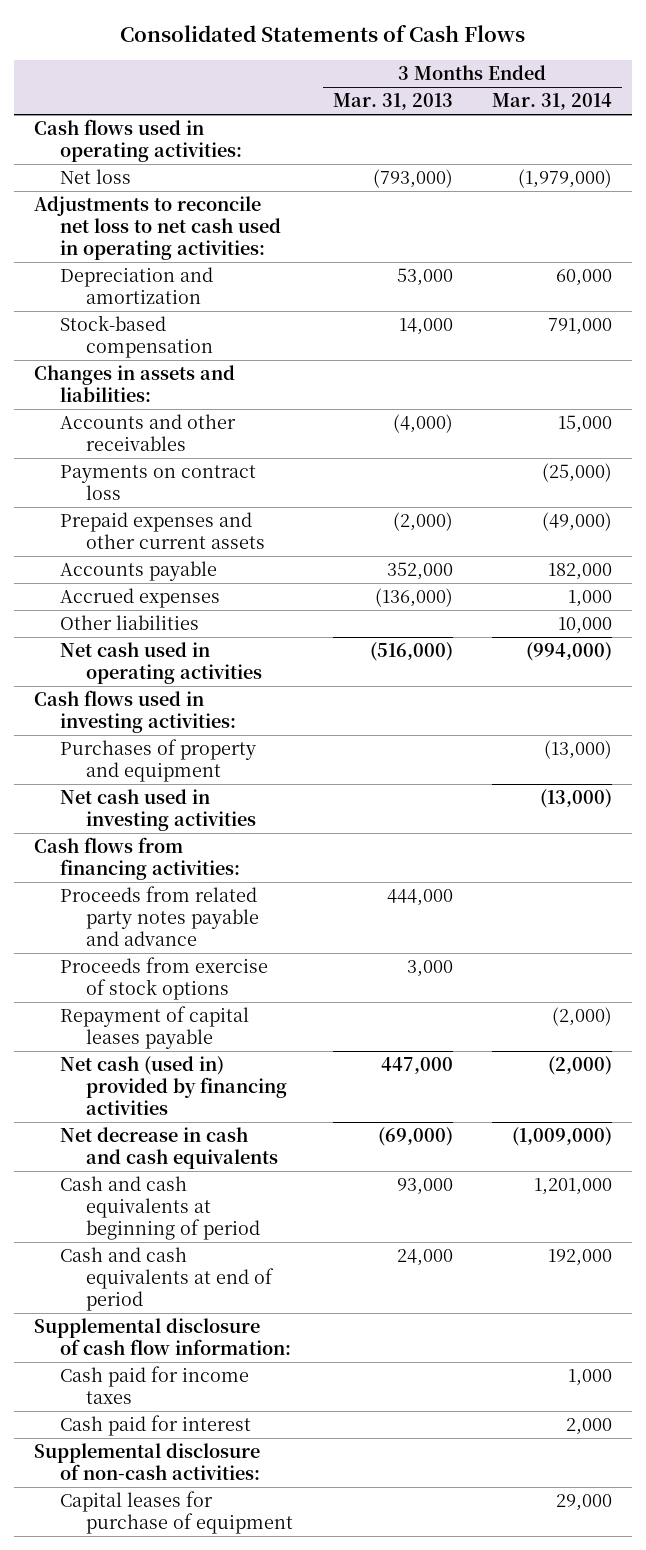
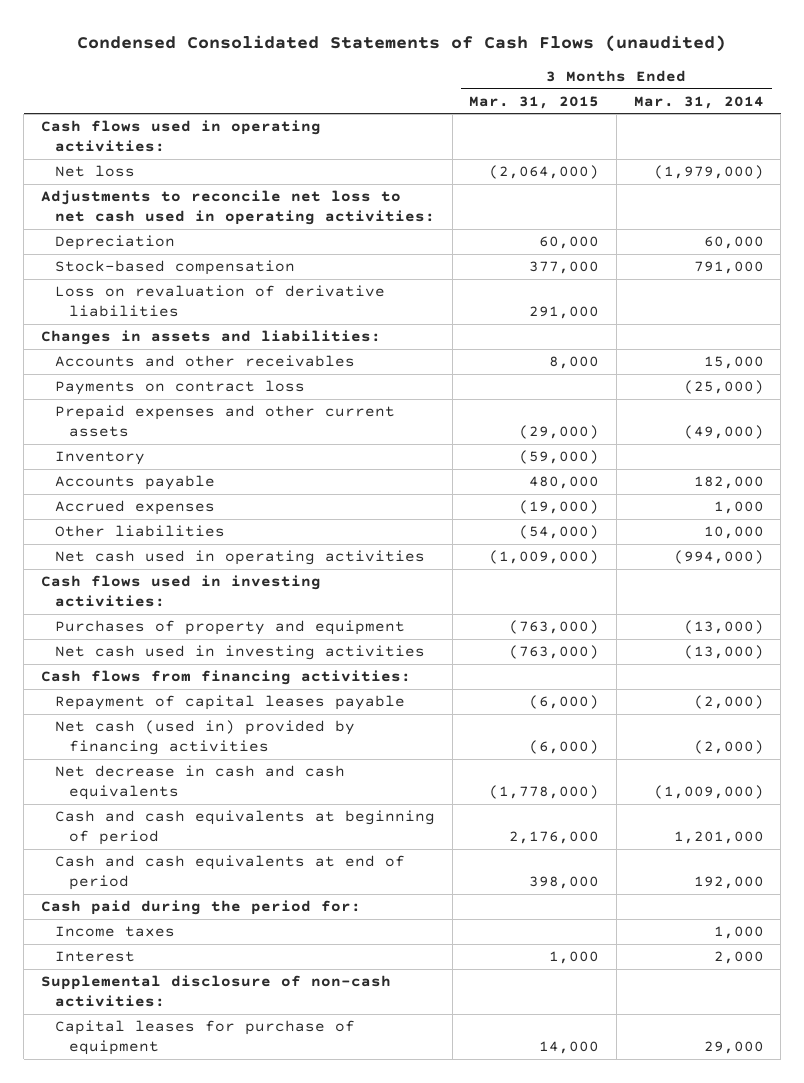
- Consolidated Statements of Cash Flows
+ Condensed Consolidated Statements of Cash Flows (unaudited)
- | 3 Months Ended Mar. 31, 2013 | 3 Months Ended Mar. 31, 2014
+ | 3 Months Ended Mar. 31, 2015 | 3 Months Ended Mar. 31, 2014
- Depreciation and amortization | 53,000 | 60,000
+ Depreciation | 60,000 | 60,000
+ Loss on revaluation of derivative liabilities | 291,000 |
+ Inventory | (59,000) |
- Proceeds from related party notes payable and advance | 444,000 |
- Proceeds from exercise of stock options | 3,000 |
- Supplemental disclosure of cash flow information:
- Cash paid for income taxes | | 1,000
- Cash paid for interest | | 2,000
+ Cash paid during the period for:
+ Income taxes | | 1,000
+ Interest | 1,000 | 2,000

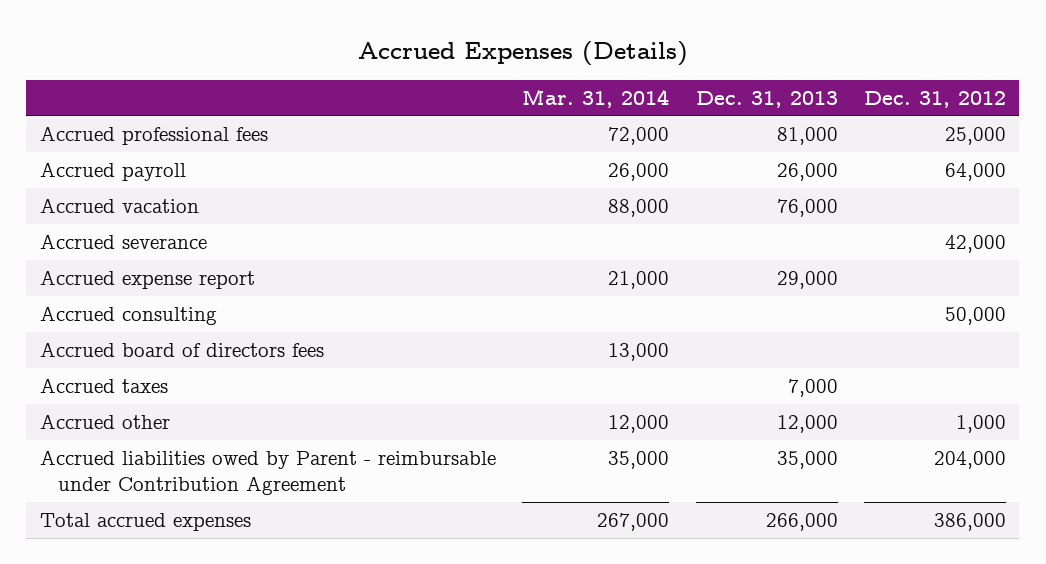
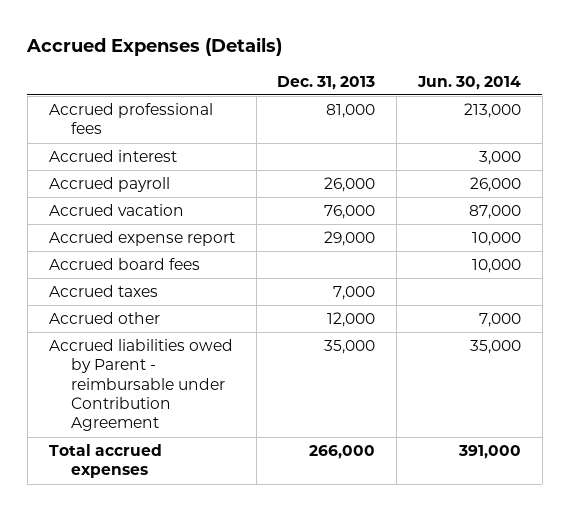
- | Mar. 31, 2014 | Dec. 31, 2013 | Dec. 31, 2012
+ | Dec. 31, 2013 | Jun. 30, 2014
+ Accrued interest | | 3,000
- Accrued severance | | | 42,000
- Accrued consulting | | | 50,000
- Accrued board of directors fees | 13,000 | |
+ Accrued board fees | | 10,000

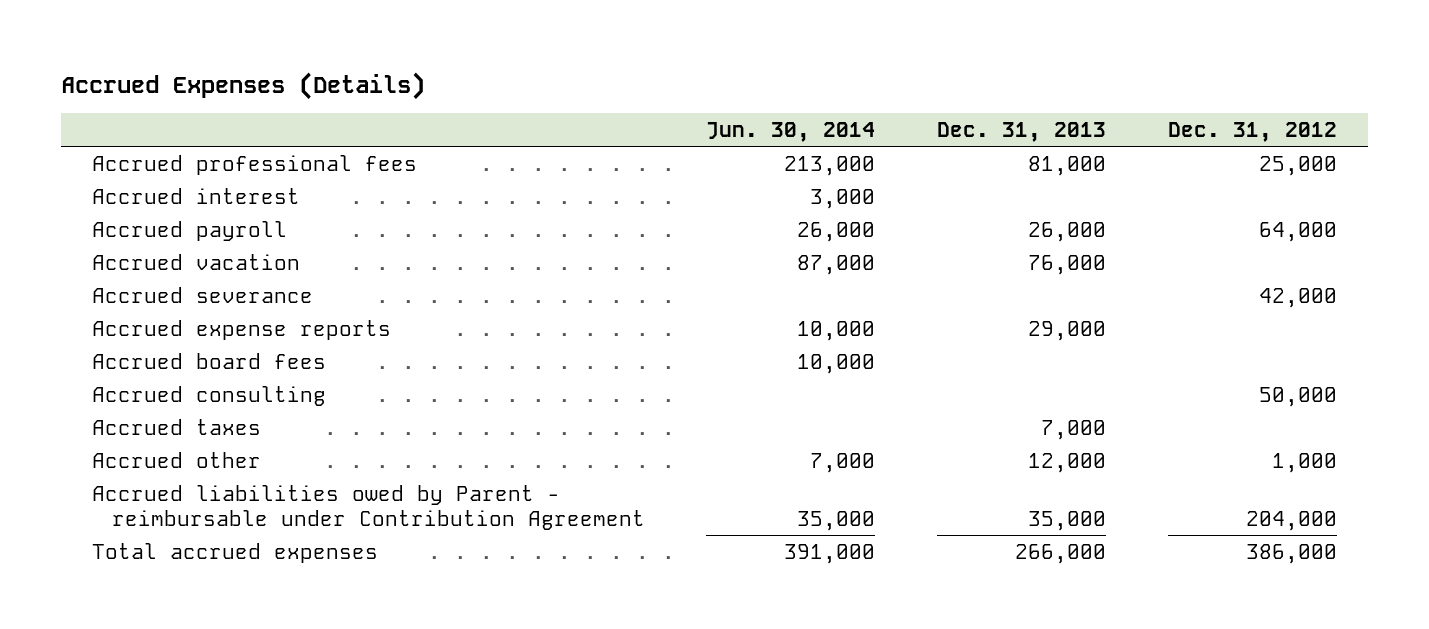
- | Dec. 31, 2013 | Jun. 30, 2014
+ | Jun. 30, 2014 | Dec. 31, 2013 | Dec. 31, 2012
- Accrued expense report | 29,000 | 10,000
+ Accrued severance | | | 42,000
+ Accrued expense reports | 10,000 | 29,000 |
+ Accrued consulting | | | 50,000

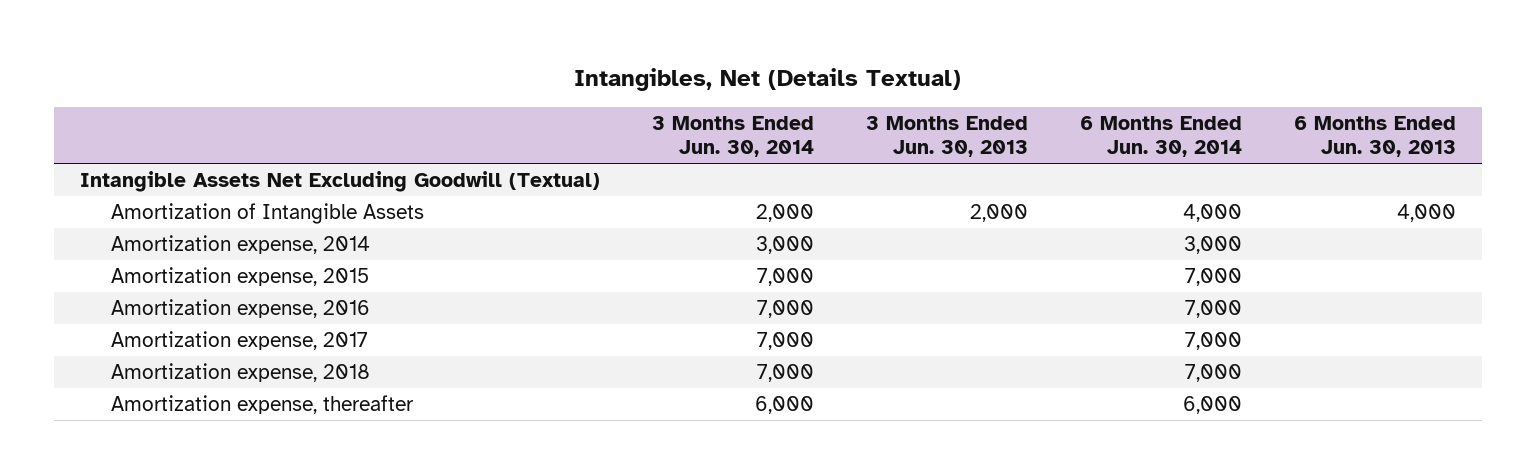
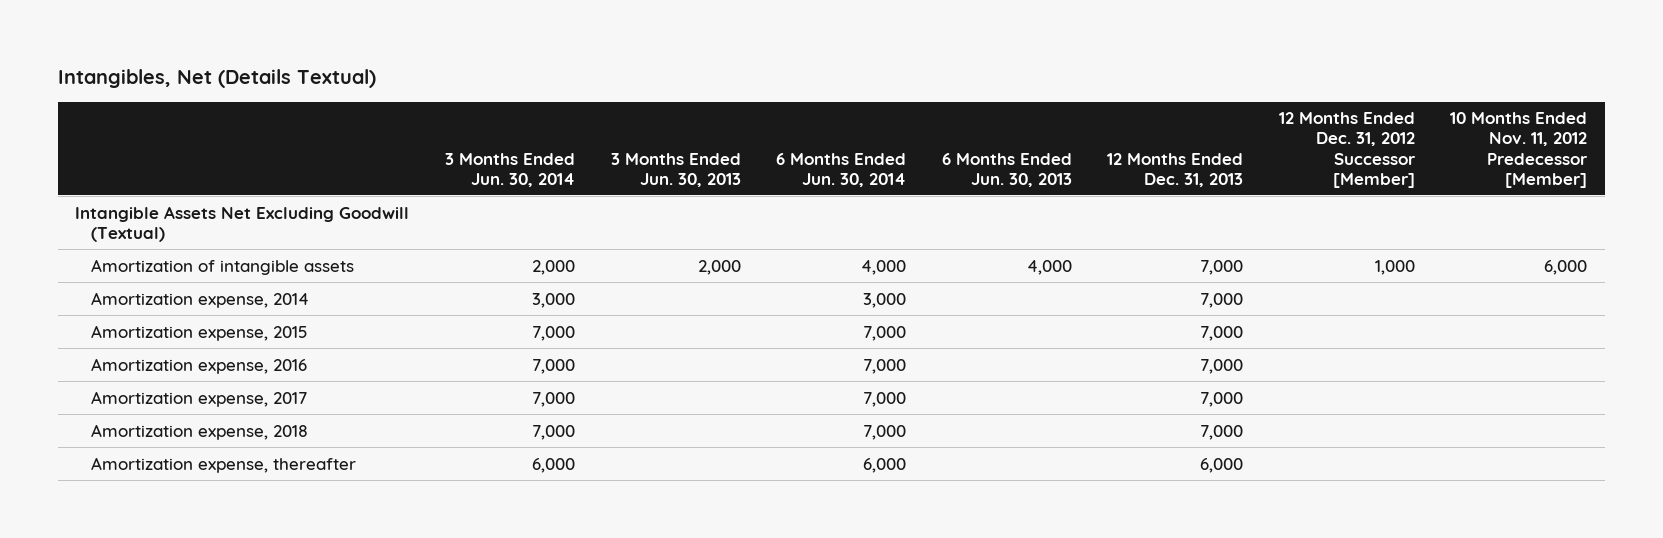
- | 3 Months Ended Jun. 30, 2014 | 3 Months Ended Jun. 30, 2013 | 6 Months Ended Jun. 30, 2014 | 6 Months Ended Jun. 30, 2013
+ | 3 Months Ended Jun. 30, 2014 | 3 Months Ended Jun. 30, 2013 | 6 Months Ended Jun. 30, 2014 | 6 Months Ended Jun. 30, 2013 | 12 Months Ended Dec. 31, 2013 | 12 Months Ended Dec. 31, 2012 Successor [Member] | 10 Months Ended Nov. 11, 2012 Predecessor [Member]
- Amortization of Intangible Assets | 2,000 | 2,000 | 4,000 | 4,000
+ Amortization of intangible assets | 2,000 | 2,000 | 4,000 | 4,000 | 7,000 | 1,000 | 6,000

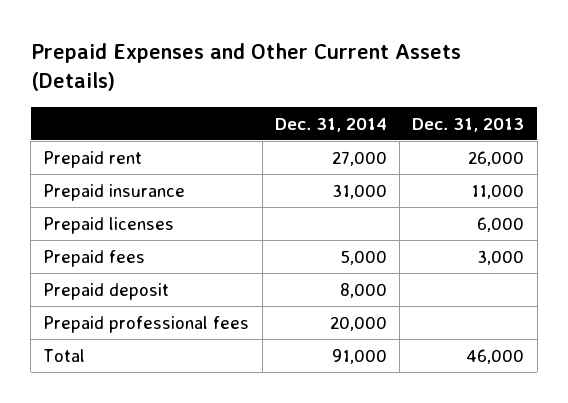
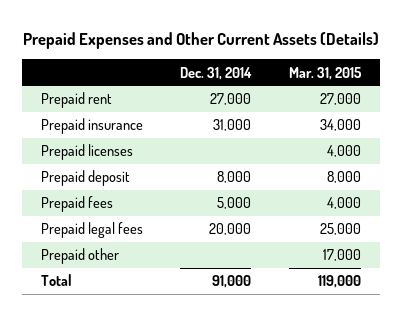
- | Dec. 31, 2014 | Dec. 31, 2013
+ | Dec. 31, 2014 | Mar. 31, 2015
- Prepaid professional fees | 20,000 |
moved down: Prepaid fees | 5,000 | 4,000
+ Prepaid legal fees | 20,000 | 25,000
+ Prepaid other | | 17,000

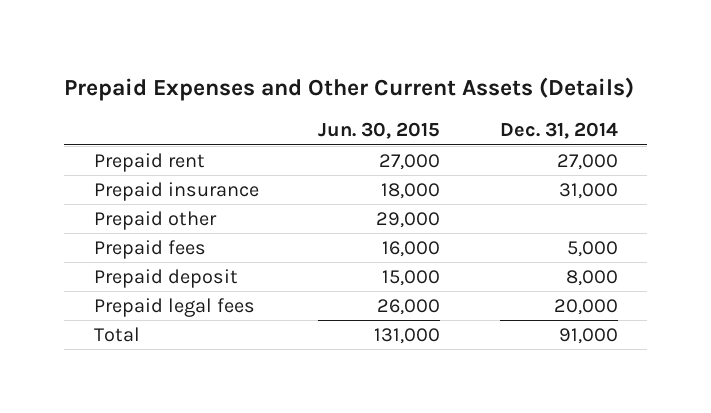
- | Dec. 31, 2014 | Mar. 31, 2015
+ | Jun. 30, 2015 | Dec. 31, 2014
- Prepaid licenses | | 4,000
moved up: Prepaid other | 29,000 |
moved down: Prepaid deposit | 15,000 | 8,000

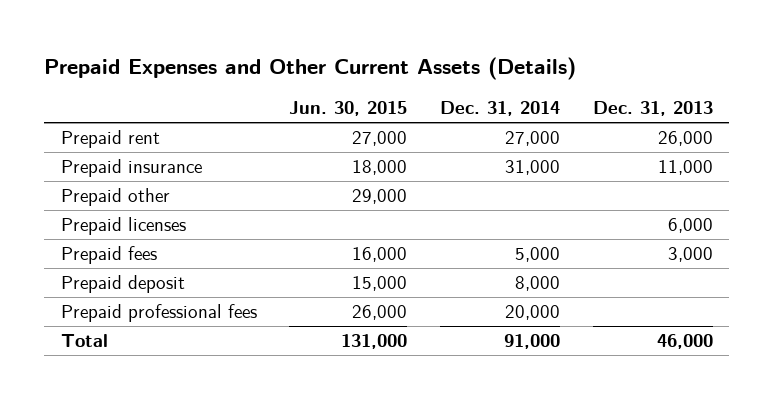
- | Jun. 30, 2015 | Dec. 31, 2014
+ | Jun. 30, 2015 | Dec. 31, 2014 | Dec. 31, 2013
+ Prepaid licenses | | | 6,000
- Prepaid legal fees | 26,000 | 20,000
+ Prepaid professional fees | 26,000 | 20,000 |

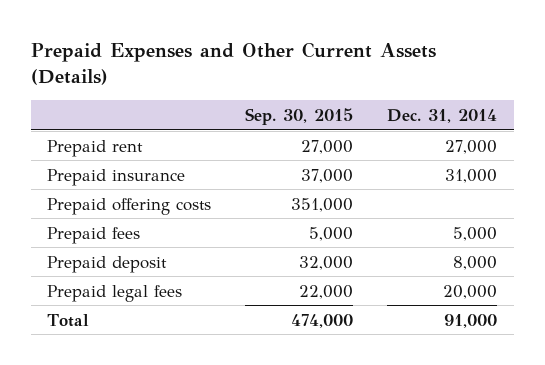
- | Jun. 30, 2015 | Dec. 31, 2014 | Dec. 31, 2013
+ | Sep. 30, 2015 | Dec. 31, 2014
- Prepaid other | 29,000 | |
- Prepaid licenses | | | 6,000
+ Prepaid offering costs | 351,000 |
- Prepaid professional fees | 26,000 | 20,000 |
+ Prepaid legal fees | 22,000 | 20,000

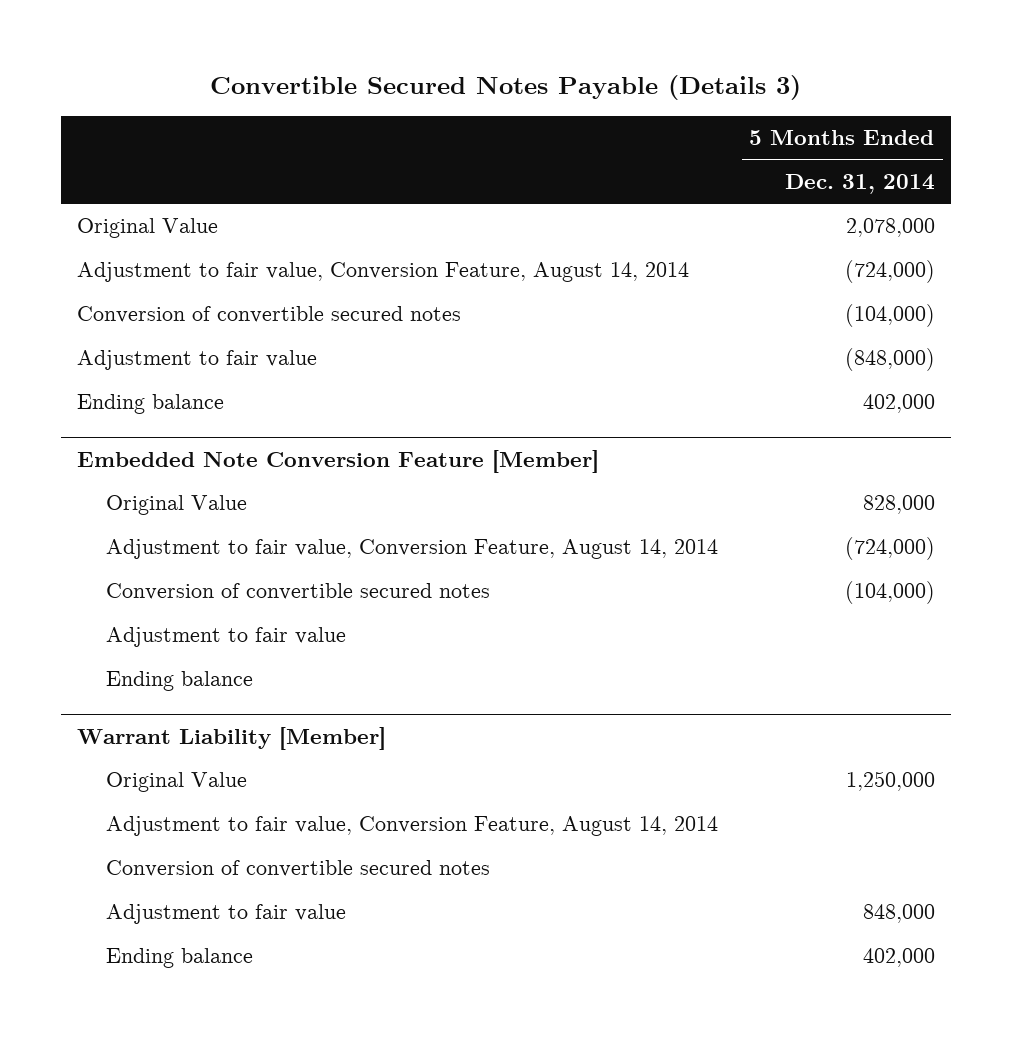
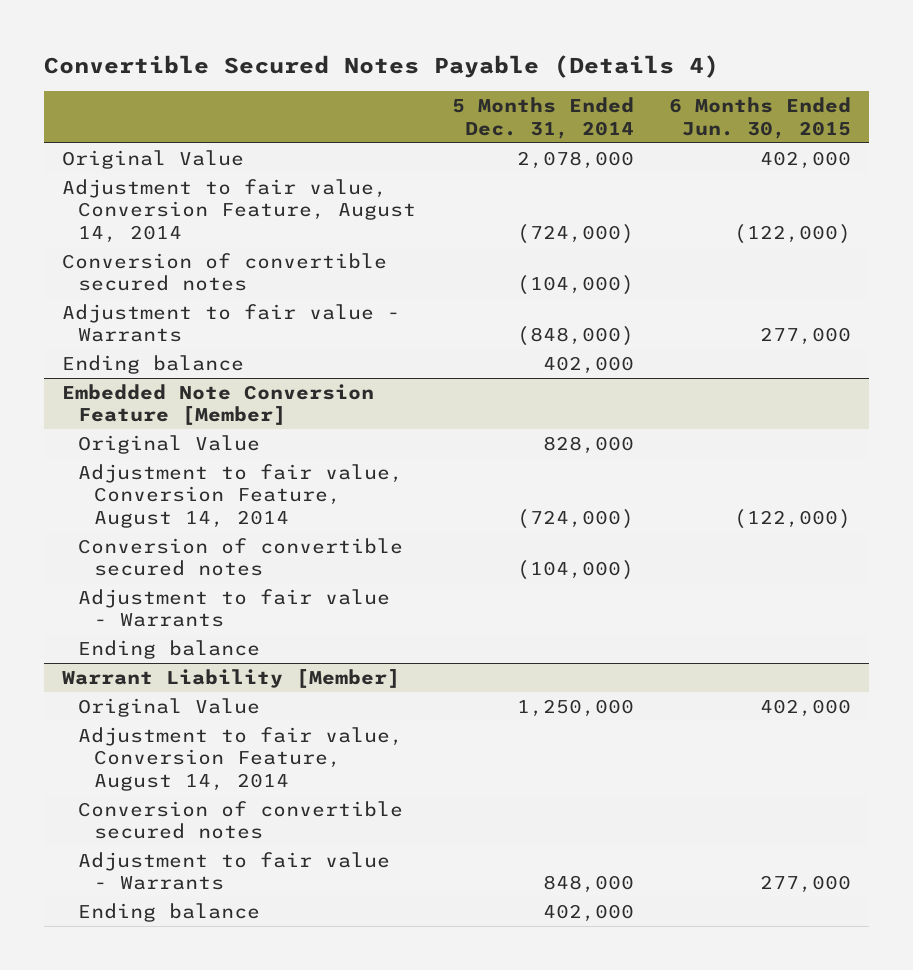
- Convertible Secured Notes Payable (Details 3)
+ Convertible Secured Notes Payable (Details 4)
- | 5 Months Ended Dec. 31, 2014
+ | 5 Months Ended Dec. 31, 2014 | 6 Months Ended Jun. 30, 2015
- Adjustment to fair value | (848,000)
+ Adjustment to fair value - Warrants | (848,000) | 277,000
@ Embedded Note Conversion Feature [Member]
- Adjustment to fair value
+ Adjustment to fair value - Warrants
@ Warrant Liability [Member]
- Adjustment to fair value | 848,000
+ Adjustment to fair value - Warrants | 848,000 | 277,000

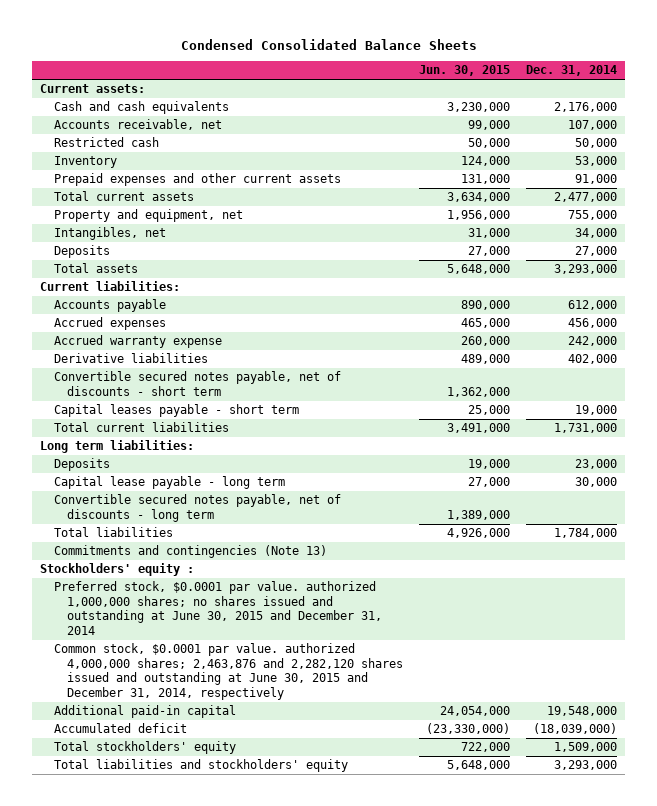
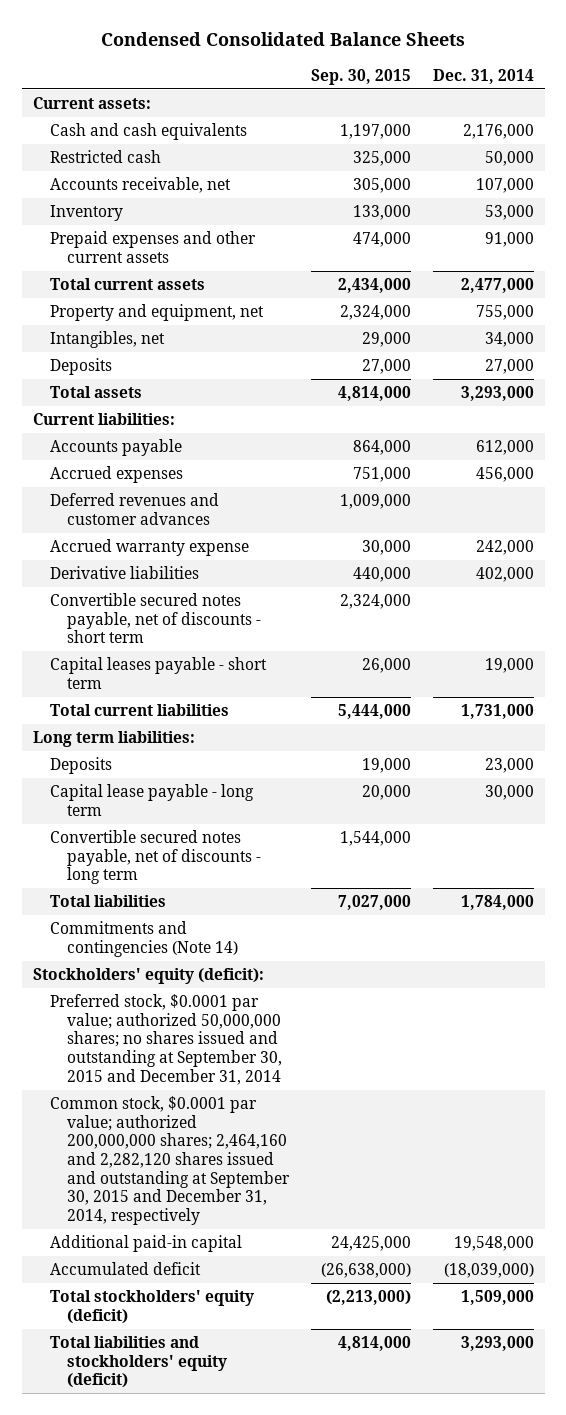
- | Jun. 30, 2015 | Dec. 31, 2014
+ | Sep. 30, 2015 | Dec. 31, 2014
moved down: Accounts receivable, net | 305,000 | 107,000
+ Deferred revenues and customer advances | 1,009,000 |
- Commitments and contingencies (Note 13)
- Stockholders' equity :
- Preferred stock, $0.0001 par value. authorized 1,000,000 shares; no shares issued and outstanding at June 30, 2015 and December 31, 2014
- Common stock, $0.0001 par value. authorized 4,000,000 shares; 2,463,876 and 2,282,120 shares issued and outstanding at June 30, 2015 and December 31, 2014, respectively
+ Commitments and contingencies (Note 14)
+ Stockholders' equity (deficit):
+ Preferred stock, $0.0001 par value; authorized 50,000,000 shares; no shares issued and outstanding at September 30, 2015 and December 31, 2014
+ Common stock, $0.0001 par value; authorized 200,000,000 shares; 2,464,160 and 2,282,120 shares issued and outstanding at September 30, 2015 and December 31, 2014, respectively
- Total stockholders' equity | 722,000 | 1,509,000
- Total liabilities and stockholders' equity | 5,648,000 | 3,293,000
+ Total stockholders' equity (deficit) | (2,213,000) | 1,509,000
+ Total liabilities and stockholders' equity (deficit) | 4,814,000 | 3,293,000

